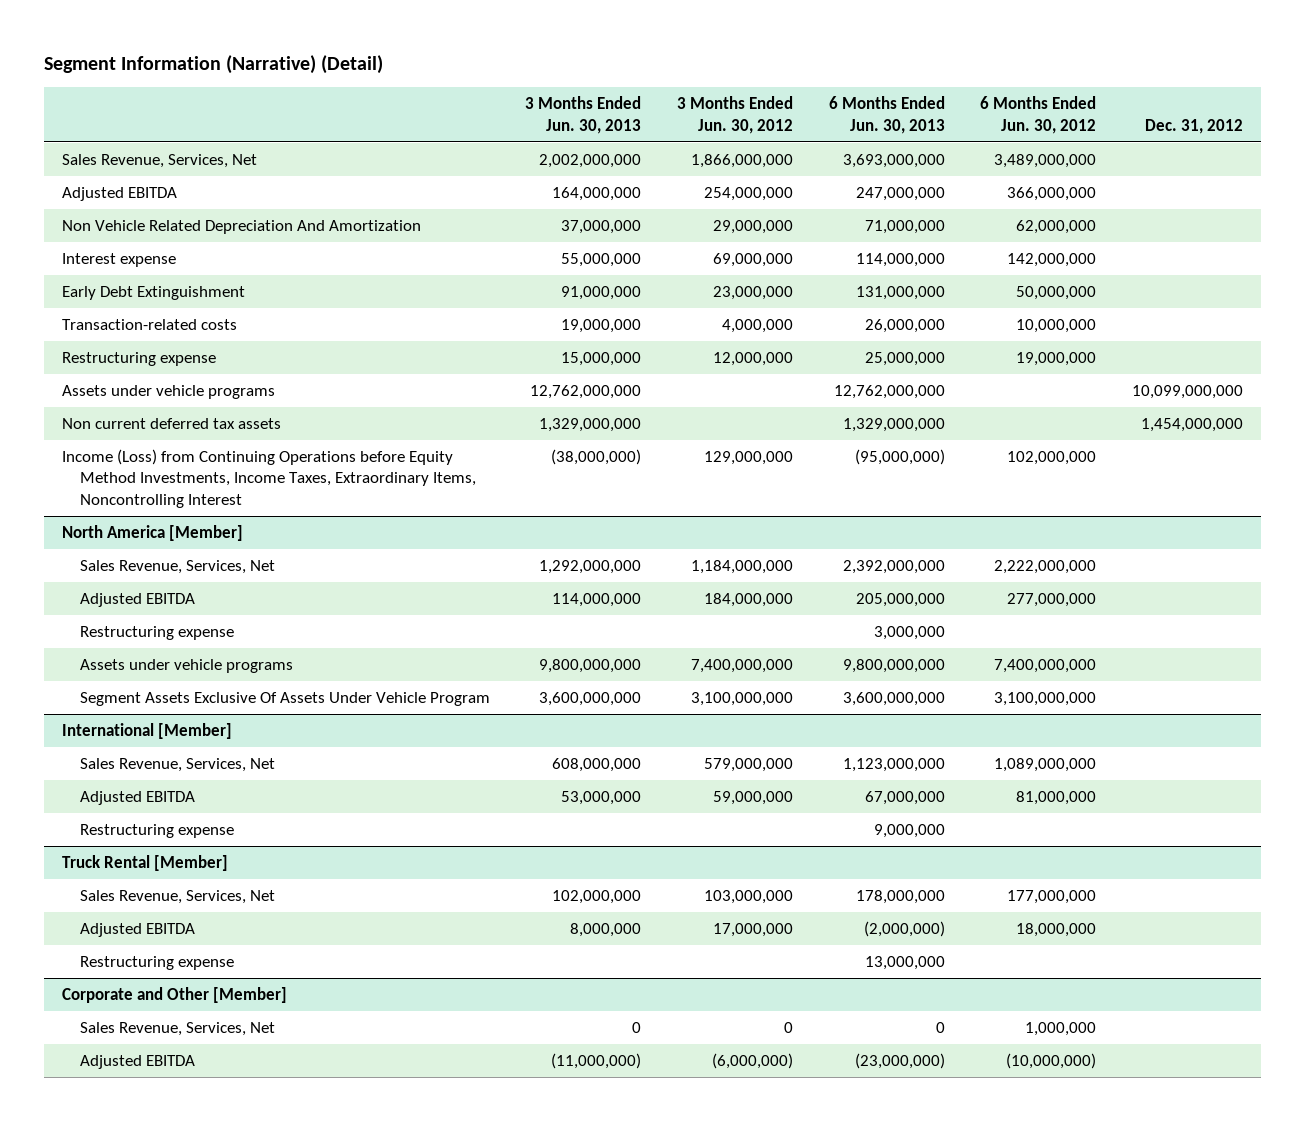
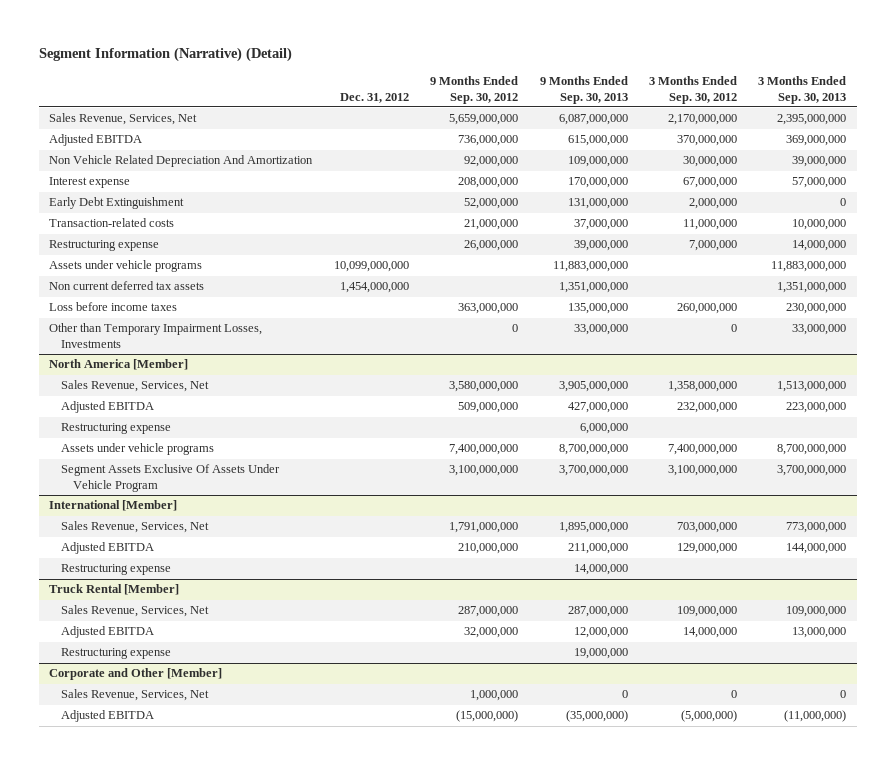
- | 3 Months Ended Jun. 30, 2013 | 3 Months Ended Jun. 30, 2012 | 6 Months Ended Jun. 30, 2013 | 6 Months Ended Jun. 30, 2012 | Dec. 31, 2012
+ | Dec. 31, 2012 | 9 Months Ended Sep. 30, 2012 | 9 Months Ended Sep. 30, 2013 | 3 Months Ended Sep. 30, 2012 | 3 Months Ended Sep. 30, 2013
- Income (Loss) from Continuing Operations before Equity Method Investments, Income Taxes, Extraordinary Items, Noncontrolling Interest | (38,000,000) | 129,000,000 | (95,000,000) | 102,000,000 |
+ Loss before income taxes | | 363,000,000 | 135,000,000 | 260,000,000 | 230,000,000
+ Other than Temporary Impairment Losses, Investments | | 0 | 33,000,000 | 0 | 33,000,000

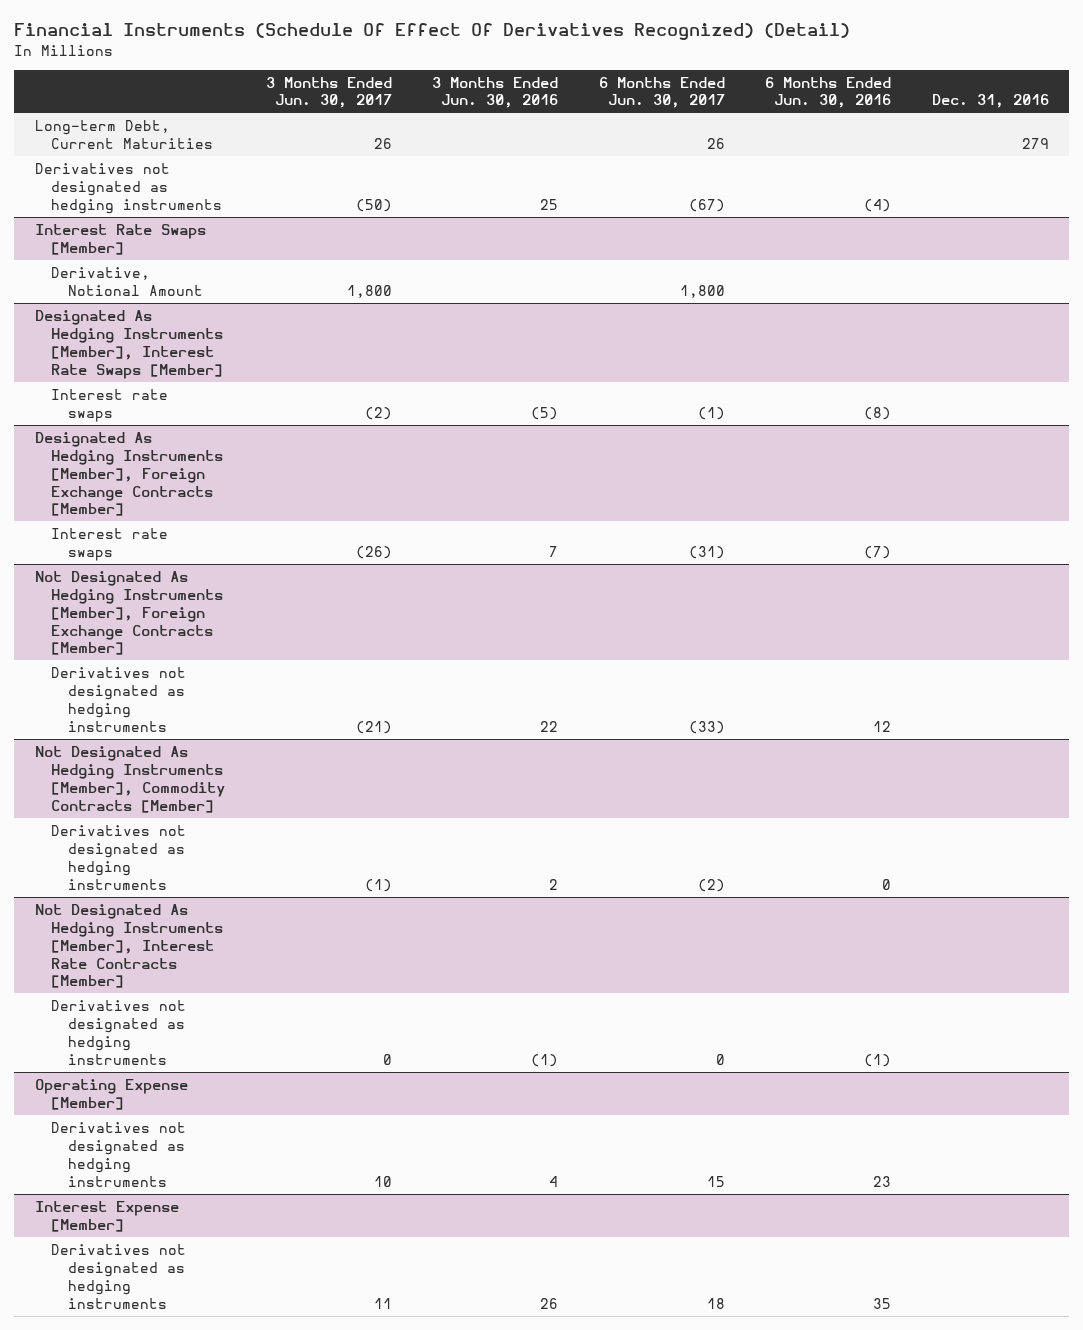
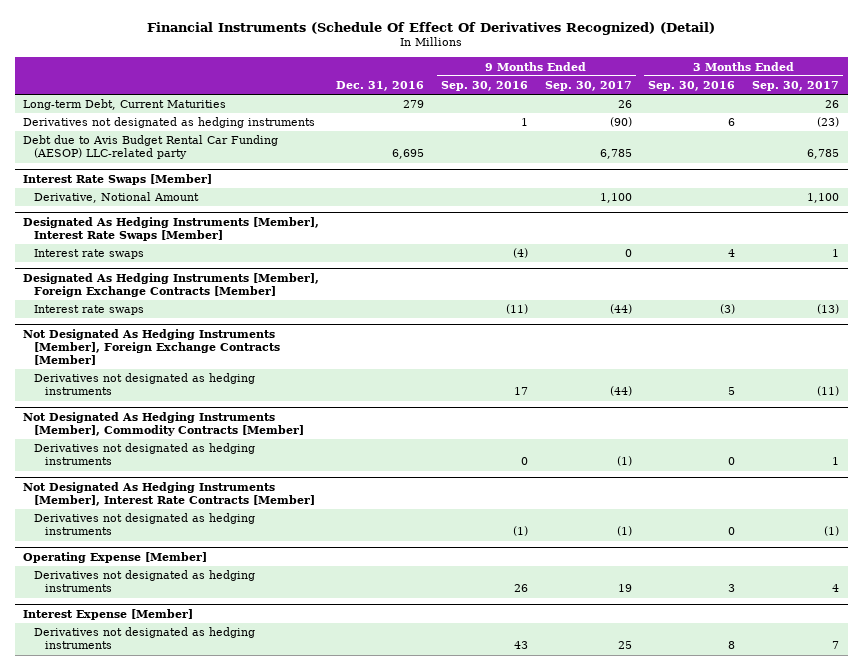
- | 3 Months Ended Jun. 30, 2017 | 3 Months Ended Jun. 30, 2016 | 6 Months Ended Jun. 30, 2017 | 6 Months Ended Jun. 30, 2016 | Dec. 31, 2016
+ | Dec. 31, 2016 | 9 Months Ended Sep. 30, 2016 | 9 Months Ended Sep. 30, 2017 | 3 Months Ended Sep. 30, 2016 | 3 Months Ended Sep. 30, 2017
+ Debt due to Avis Budget Rental Car Funding (AESOP) LLC-related party | 6,695 | | 6,785 | | 6,785

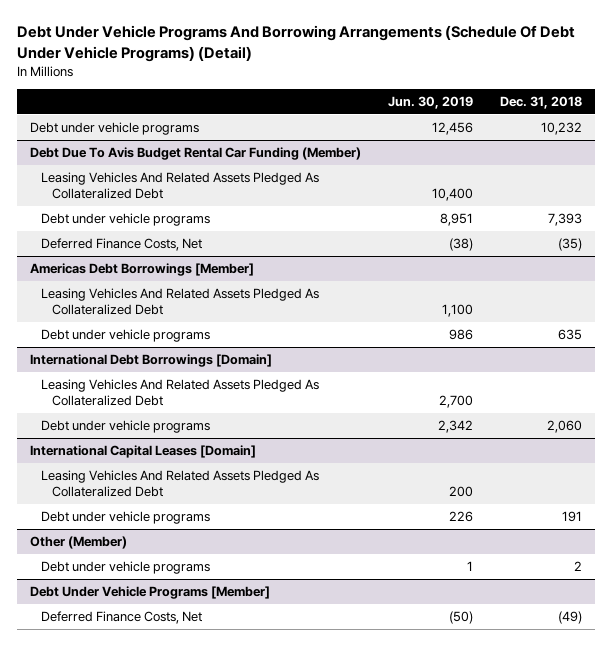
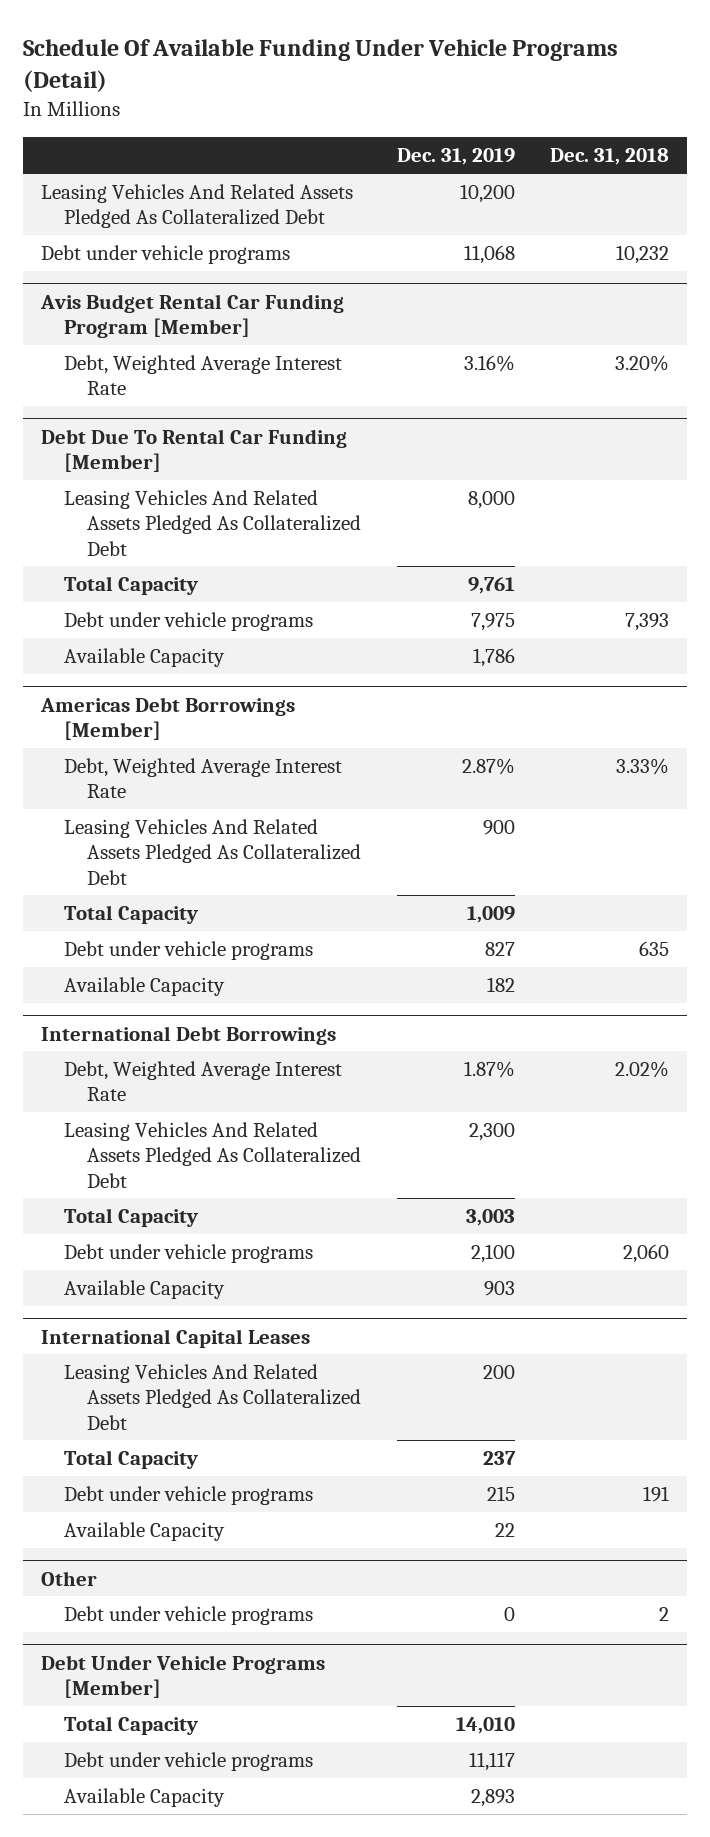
- Debt Under Vehicle Programs And Borrowing Arrangements (Schedule Of Debt Under Vehicle Programs) (Detail)
+ Schedule Of Available Funding Under Vehicle Programs (Detail)
- | Jun. 30, 2019 | Dec. 31, 2018
+ | Dec. 31, 2019 | Dec. 31, 2018
+ Leasing Vehicles And Related Assets Pledged As Collateralized Debt | 10,200 |
- Debt Due To Avis Budget Rental Car Funding (Member)
+ Avis Budget Rental Car Funding Program [Member]
+ Debt, Weighted Average Interest Rate | 3.16% | 3.20%
+ Debt Due To Rental Car Funding [Member]
+ Total Capacity | 9,761 |
- Deferred Finance Costs, Net | (38) | (35)
+ Available Capacity | 1,786 |
@ Americas Debt Borrowings [Member]
+ Debt, Weighted Average Interest Rate | 2.87% | 3.33%
+ Total Capacity | 1,009 |
- International Debt Borrowings [Domain]
@ Americas Debt Borrowings [Member]
+ Available Capacity | 182 |
+ International Debt Borrowings
+ Debt, Weighted Average Interest Rate | 1.87% | 2.02%
+ Total Capacity | 3,003 |
- International Capital Leases [Domain]
+ Available Capacity | 903 |
+ International Capital Leases
+ Total Capacity | 237 |
- Other (Member)
+ Available Capacity | 22 |
+ Other
@ Debt Under Vehicle Programs [Member]
- Deferred Finance Costs, Net | (50) | (49)
+ Total Capacity | 14,010 |
+ Debt under vehicle programs | 11,117 |
+ Available Capacity | 2,893 |

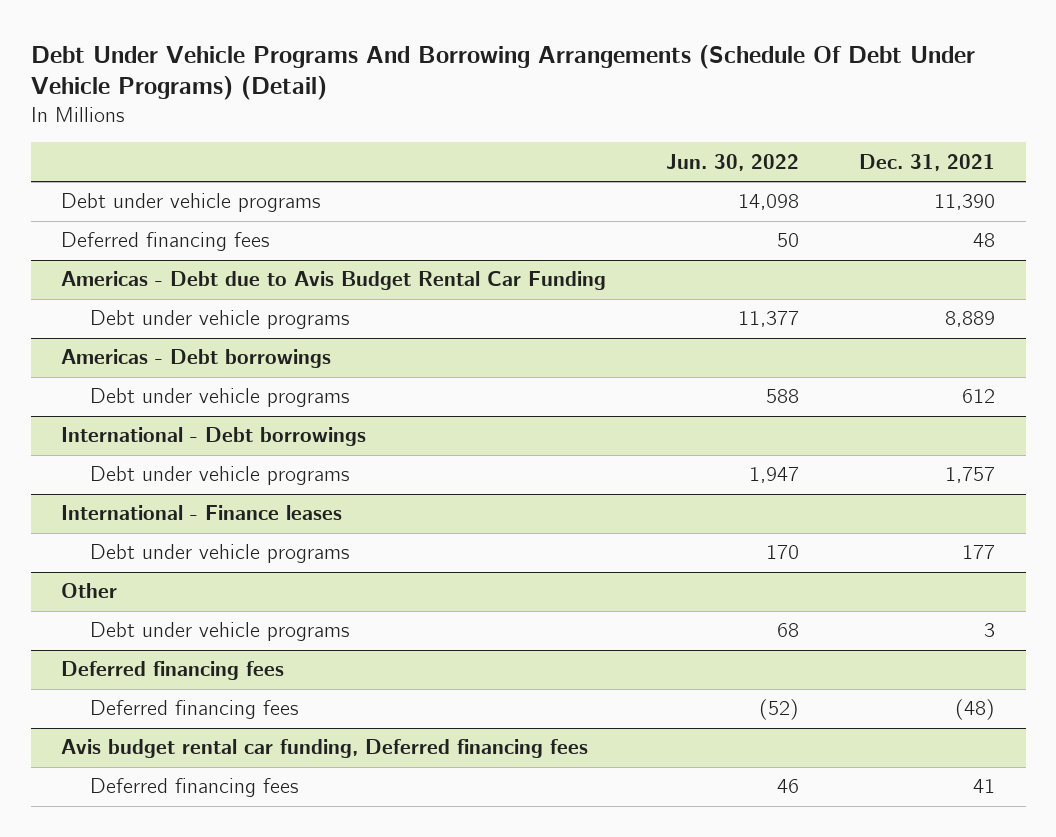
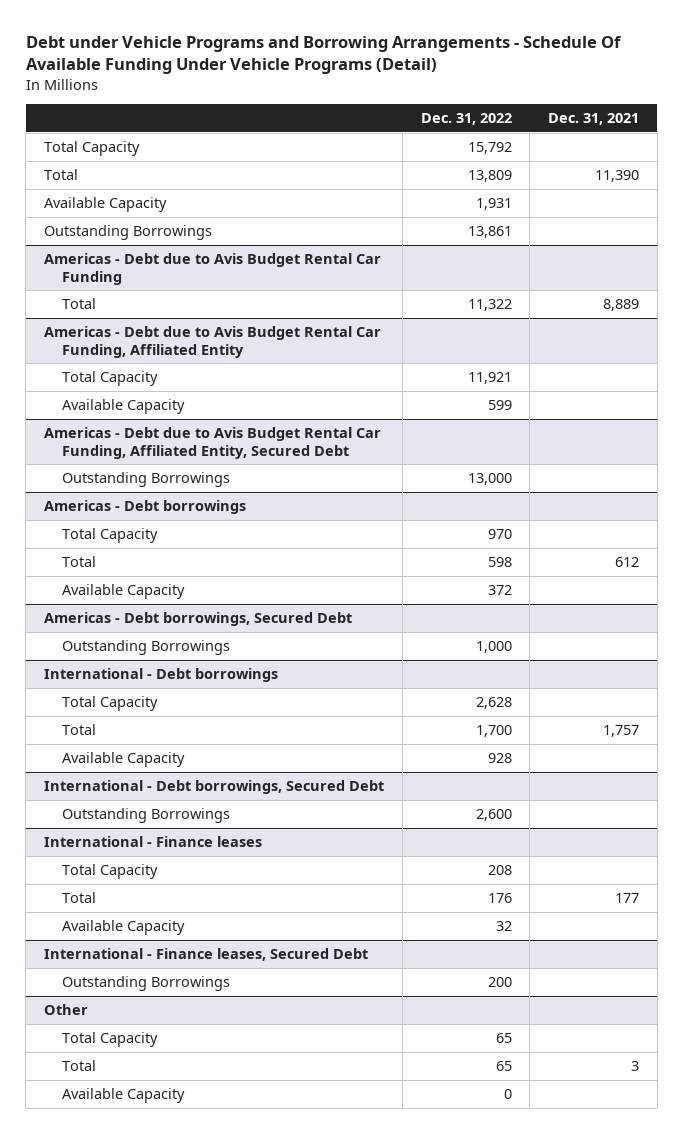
- Debt Under Vehicle Programs And Borrowing Arrangements (Schedule Of Debt Under Vehicle Programs) (Detail)
+ Debt under Vehicle Programs and Borrowing Arrangements - Schedule Of Available Funding Under Vehicle Programs (Detail)
- | Jun. 30, 2022 | Dec. 31, 2021
+ | Dec. 31, 2022 | Dec. 31, 2021
- Debt under vehicle programs | 14,098 | 11,390
- Deferred financing fees | 50 | 48
+ Total Capacity | 15,792 |
+ Total | 13,809 | 11,390
+ Available Capacity | 1,931 |
+ Outstanding Borrowings | 13,861 |
@ Americas - Debt due to Avis Budget Rental Car Funding
- Debt under vehicle programs | 11,377 | 8,889
+ Total | 11,322 | 8,889
+ Americas - Debt due to Avis Budget Rental Car Funding, Affiliated Entity
+ Total Capacity | 11,921 |
+ Available Capacity | 599 |
+ Americas - Debt due to Avis Budget Rental Car Funding, Affiliated Entity, Secured Debt
+ Outstanding Borrowings | 13,000 |
@ Americas - Debt borrowings
- Debt under vehicle programs | 588 | 612
+ Total Capacity | 970 |
+ Total | 598 | 612
+ Available Capacity | 372 |
+ Americas - Debt borrowings, Secured Debt
+ Outstanding Borrowings | 1,000 |
@ International - Debt borrowings
- Debt under vehicle programs | 1,947 | 1,757
+ Total Capacity | 2,628 |
+ Total | 1,700 | 1,757
+ Available Capacity | 928 |
+ International - Debt borrowings, Secured Debt
+ Outstanding Borrowings | 2,600 |
@ International - Finance leases
- Debt under vehicle programs | 170 | 177
+ Total Capacity | 208 |
+ Total | 176 | 177
+ Available Capacity | 32 |
+ International - Finance leases, Secured Debt
+ Outstanding Borrowings | 200 |
@ Other
- Debt under vehicle programs | 68 | 3
- Deferred financing fees
- Deferred financing fees | (52) | (48)
- Avis budget rental car funding, Deferred financing fees
- Deferred financing fees | 46 | 41
@ Other
+ Total Capacity | 65 |
+ Total | 65 | 3
+ Available Capacity | 0 |

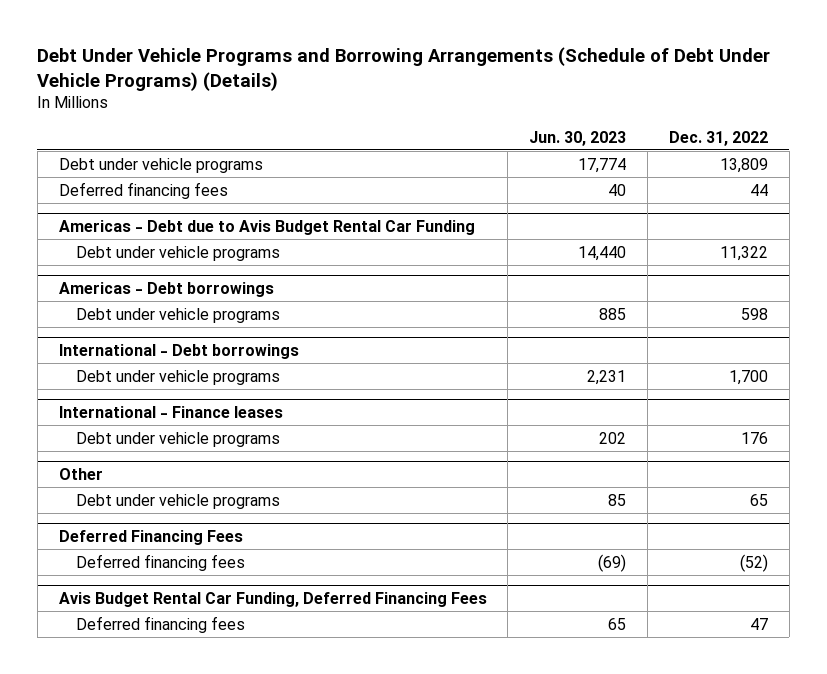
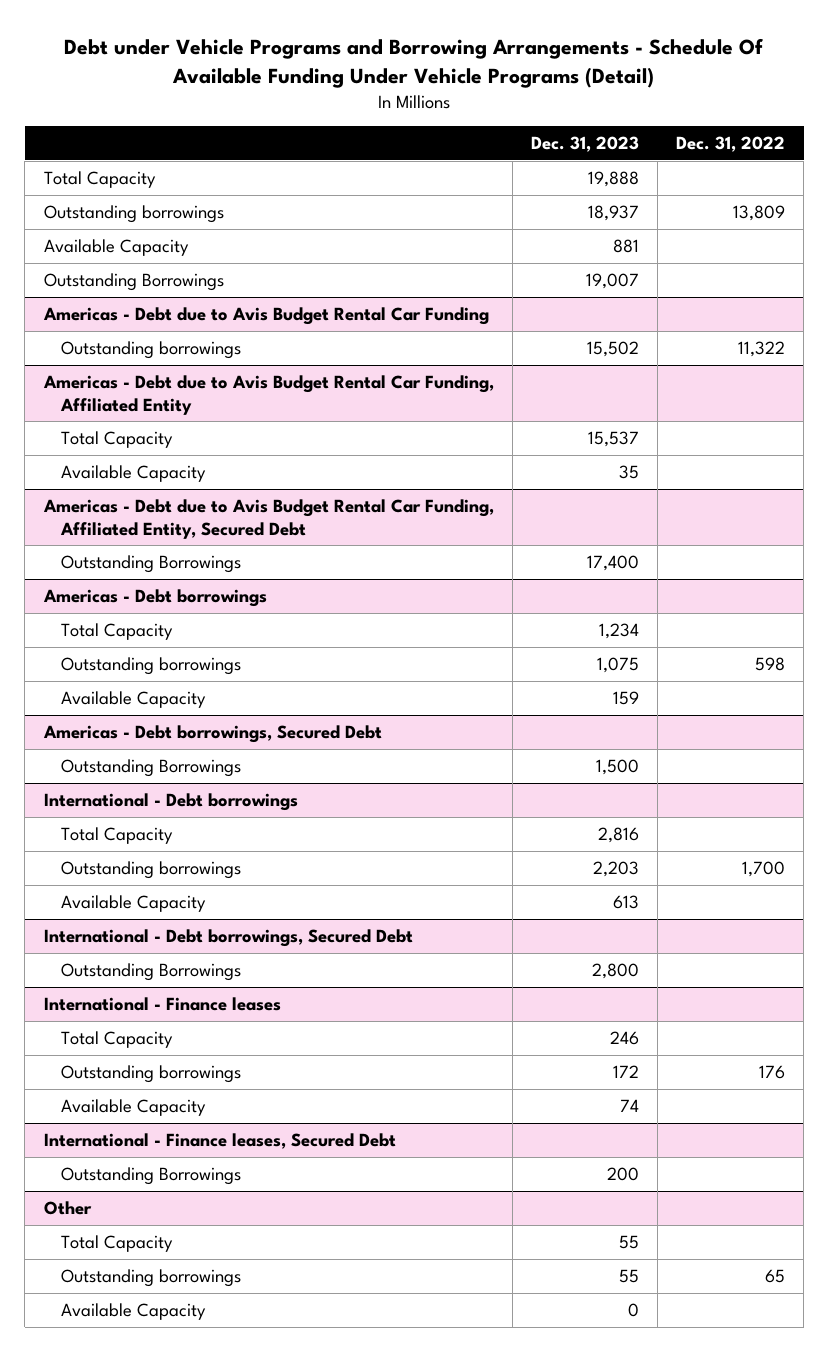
- Debt Under Vehicle Programs and Borrowing Arrangements (Schedule of Debt Under Vehicle Programs) (Details)
+ Debt under Vehicle Programs and Borrowing Arrangements - Schedule Of Available Funding Under Vehicle Programs (Detail)
- | Jun. 30, 2023 | Dec. 31, 2022
+ | Dec. 31, 2023 | Dec. 31, 2022
- Debt under vehicle programs | 17,774 | 13,809
- Deferred financing fees | 40 | 44
+ Total Capacity | 19,888 |
+ Outstanding borrowings | 18,937 | 13,809
+ Available Capacity | 881 |
+ Outstanding Borrowings | 19,007 |
@ Americas - Debt due to Avis Budget Rental Car Funding
- Debt under vehicle programs | 14,440 | 11,322
+ Outstanding borrowings | 15,502 | 11,322
+ Americas - Debt due to Avis Budget Rental Car Funding, Affiliated Entity
+ Total Capacity | 15,537 |
+ Available Capacity | 35 |
+ Americas - Debt due to Avis Budget Rental Car Funding, Affiliated Entity, Secured Debt
+ Outstanding Borrowings | 17,400 |
@ Americas - Debt borrowings
- Debt under vehicle programs | 885 | 598
+ Total Capacity | 1,234 |
+ Outstanding borrowings | 1,075 | 598
+ Available Capacity | 159 |
+ Americas - Debt borrowings, Secured Debt
+ Outstanding Borrowings | 1,500 |
@ International - Debt borrowings
- Debt under vehicle programs | 2,231 | 1,700
+ Total Capacity | 2,816 |
+ Outstanding borrowings | 2,203 | 1,700
+ Available Capacity | 613 |
+ International - Debt borrowings, Secured Debt
+ Outstanding Borrowings | 2,800 |
@ International - Finance leases
- Debt under vehicle programs | 202 | 176
+ Total Capacity | 246 |
+ Outstanding borrowings | 172 | 176
+ Available Capacity | 74 |
+ International - Finance leases, Secured Debt
+ Outstanding Borrowings | 200 |
@ Other
- Debt under vehicle programs | 85 | 65
- Deferred Financing Fees
- Deferred financing fees | (69) | (52)
- Avis Budget Rental Car Funding, Deferred Financing Fees
- Deferred financing fees | 65 | 47
@ Other
+ Total Capacity | 55 |
+ Outstanding borrowings | 55 | 65
+ Available Capacity | 0 |

